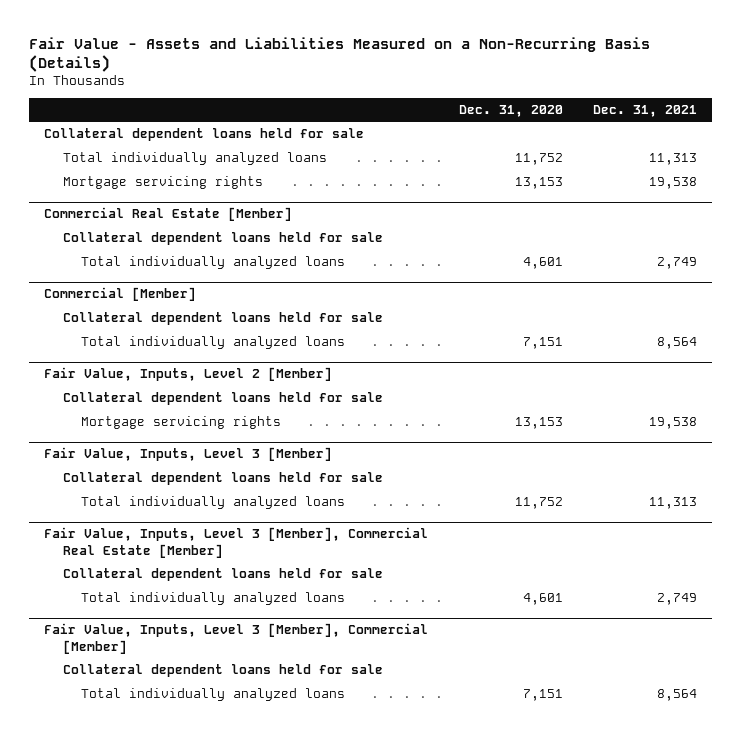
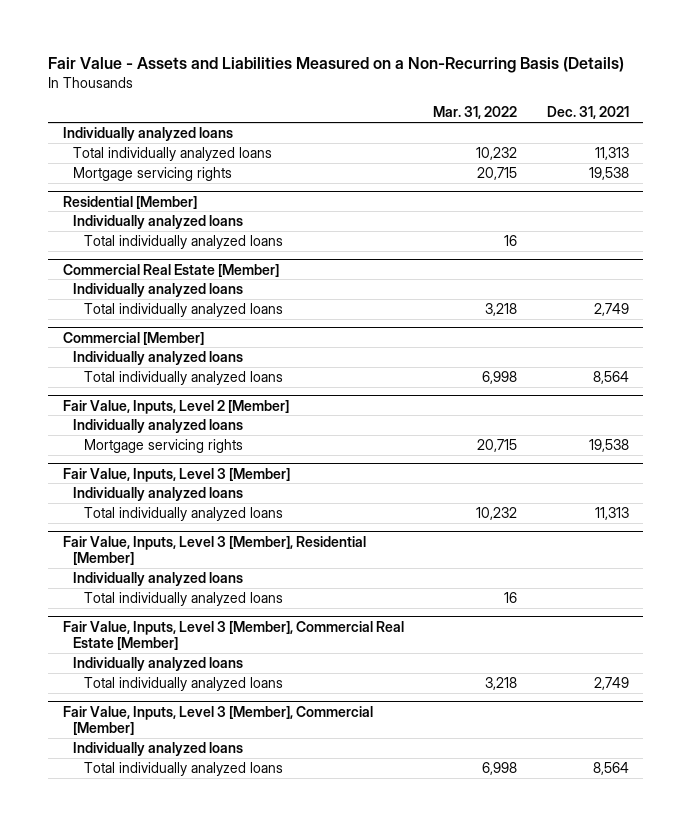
- | Dec. 31, 2020 | Dec. 31, 2021
+ | Mar. 31, 2022 | Dec. 31, 2021
- Collateral dependent loans held for sale
+ Individually analyzed loans
+ Residential [Member]
+ Individually analyzed loans
+ Total individually analyzed loans | 16 |
@ Commercial Real Estate [Member]
- Collateral dependent loans held for sale
+ Individually analyzed loans
@ Commercial [Member]
- Collateral dependent loans held for sale
+ Individually analyzed loans
@ Fair Value, Inputs, Level 2 [Member]
- Collateral dependent loans held for sale
+ Individually analyzed loans
@ Fair Value, Inputs, Level 3 [Member]
- Collateral dependent loans held for sale
+ Individually analyzed loans
+ Fair Value, Inputs, Level 3 [Member], Residential [Member]
+ Individually analyzed loans
+ Total individually analyzed loans | 16 |
@ Fair Value, Inputs, Level 3 [Member], Commercial Real Estate [Member]
- Collateral dependent loans held for sale
+ Individually analyzed loans
@ Fair Value, Inputs, Level 3 [Member], Commercial [Member]
- Collateral dependent loans held for sale
+ Individually analyzed loans

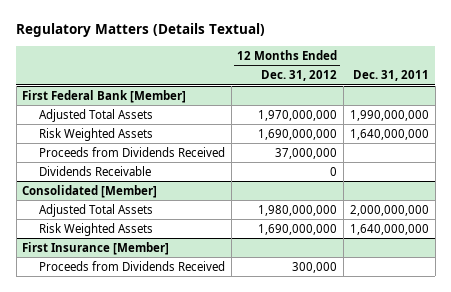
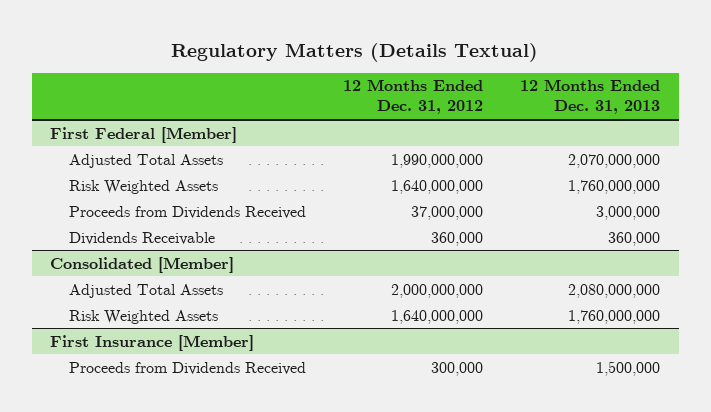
- | 12 Months Ended Dec. 31, 2012 | Dec. 31, 2011
+ | 12 Months Ended Dec. 31, 2012 | 12 Months Ended Dec. 31, 2013
- First Federal Bank [Member]
- Adjusted Total Assets | 1,970,000,000 | 1,990,000,000
- Risk Weighted Assets | 1,690,000,000 | 1,640,000,000
+ First Federal [Member]
+ Adjusted Total Assets | 1,990,000,000 | 2,070,000,000
+ Risk Weighted Assets | 1,640,000,000 | 1,760,000,000
- Dividends Receivable | 0 |
+ Dividends Receivable | 360,000 | 360,000
@ Consolidated [Member]
- Adjusted Total Assets | 1,980,000,000 | 2,000,000,000
- Risk Weighted Assets | 1,690,000,000 | 1,640,000,000
+ Adjusted Total Assets | 2,000,000,000 | 2,080,000,000
+ Risk Weighted Assets | 1,640,000,000 | 1,760,000,000

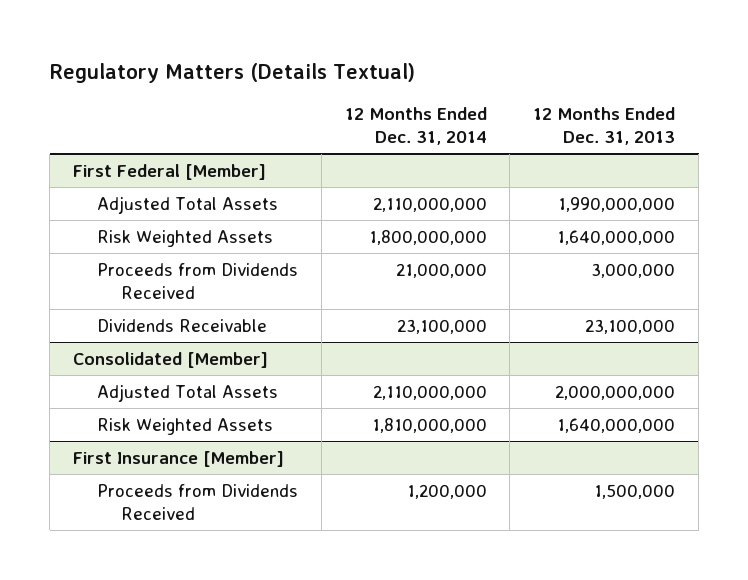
- | 12 Months Ended Dec. 31, 2012 | 12 Months Ended Dec. 31, 2013
+ | 12 Months Ended Dec. 31, 2014 | 12 Months Ended Dec. 31, 2013
@ First Federal [Member]
- Adjusted Total Assets | 1,990,000,000 | 2,070,000,000
- Risk Weighted Assets | 1,640,000,000 | 1,760,000,000
+ Adjusted Total Assets | 2,110,000,000 | 1,990,000,000
+ Risk Weighted Assets | 1,800,000,000 | 1,640,000,000
- Dividends Receivable | 360,000 | 360,000
+ Dividends Receivable | 23,100,000 | 23,100,000
@ Consolidated [Member]
- Adjusted Total Assets | 2,000,000,000 | 2,080,000,000
- Risk Weighted Assets | 1,640,000,000 | 1,760,000,000
+ Adjusted Total Assets | 2,110,000,000 | 2,000,000,000
+ Risk Weighted Assets | 1,810,000,000 | 1,640,000,000

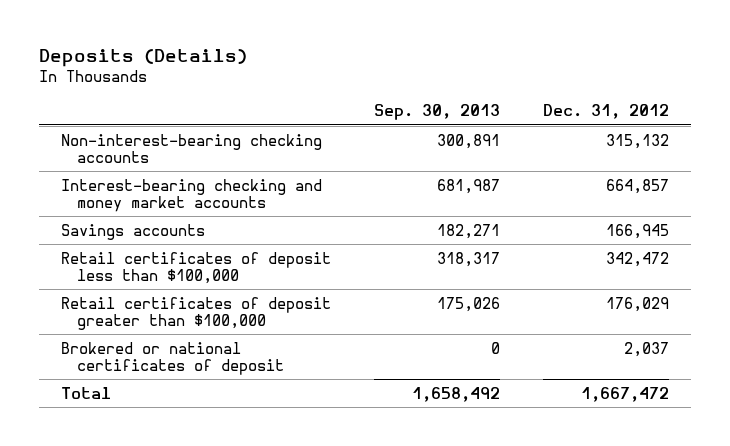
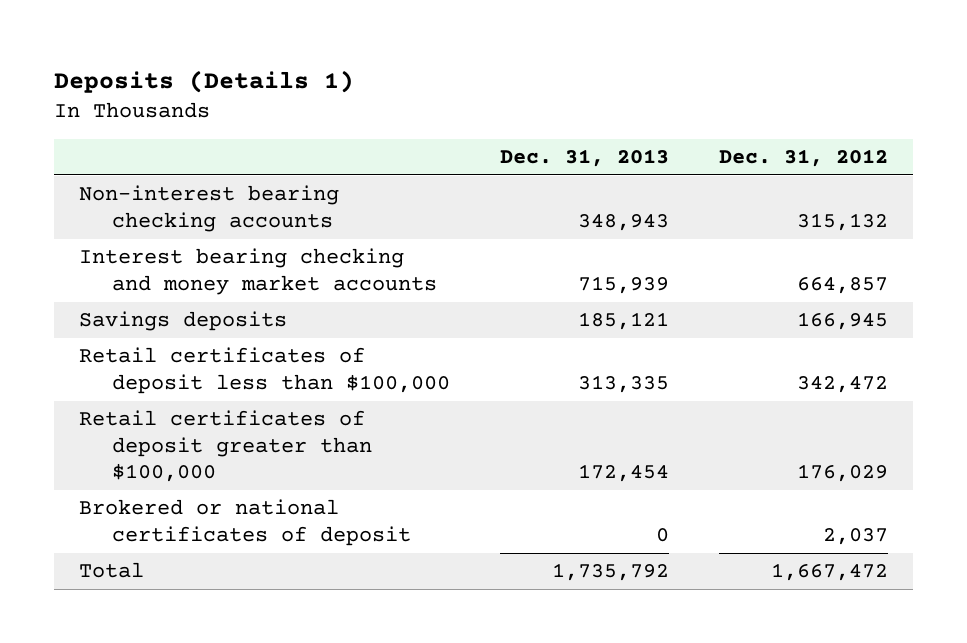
- Deposits (Details)
+ Deposits (Details 1)
- | Sep. 30, 2013 | Dec. 31, 2012
+ | Dec. 31, 2013 | Dec. 31, 2012
- Non-interest-bearing checking accounts | 300,891 | 315,132
- Interest-bearing checking and money market accounts | 681,987 | 664,857
- Savings accounts | 182,271 | 166,945
+ Non-interest bearing checking accounts | 348,943 | 315,132
+ Interest bearing checking and money market accounts | 715,939 | 664,857
+ Savings deposits | 185,121 | 166,945

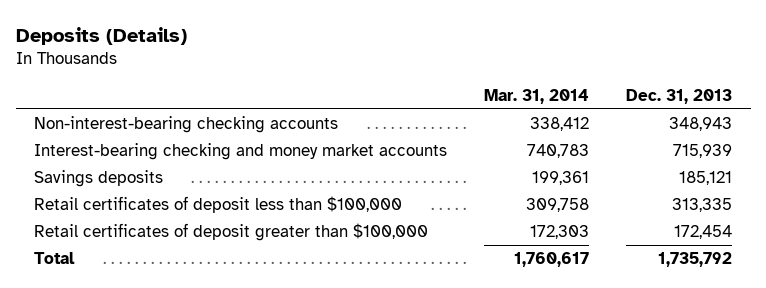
- Deposits (Details 1)
+ Deposits (Details)
- | Dec. 31, 2013 | Dec. 31, 2012
+ | Mar. 31, 2014 | Dec. 31, 2013
- Non-interest bearing checking accounts | 348,943 | 315,132
- Interest bearing checking and money market accounts | 715,939 | 664,857
+ Non-interest-bearing checking accounts | 338,412 | 348,943
+ Interest-bearing checking and money market accounts | 740,783 | 715,939
- Brokered or national certificates of deposit | 0 | 2,037

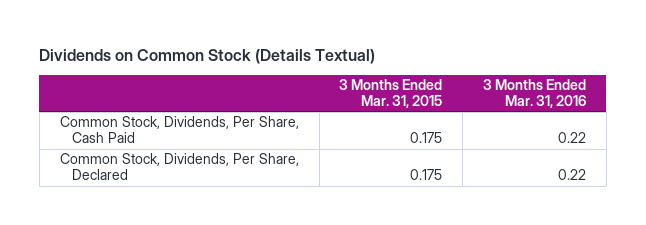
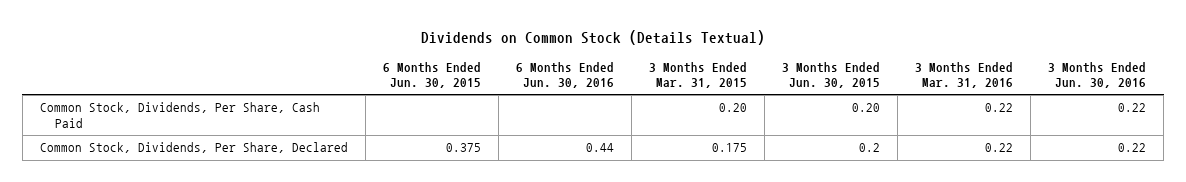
- | 3 Months Ended Mar. 31, 2015 | 3 Months Ended Mar. 31, 2016
+ | 6 Months Ended Jun. 30, 2015 | 6 Months Ended Jun. 30, 2016 | 3 Months Ended Mar. 31, 2015 | 3 Months Ended Jun. 30, 2015 | 3 Months Ended Mar. 31, 2016 | 3 Months Ended Jun. 30, 2016
- Common Stock, Dividends, Per Share, Cash Paid | 0.175 | 0.22
+ Common Stock, Dividends, Per Share, Cash Paid | | | 0.20 | 0.20 | 0.22 | 0.22

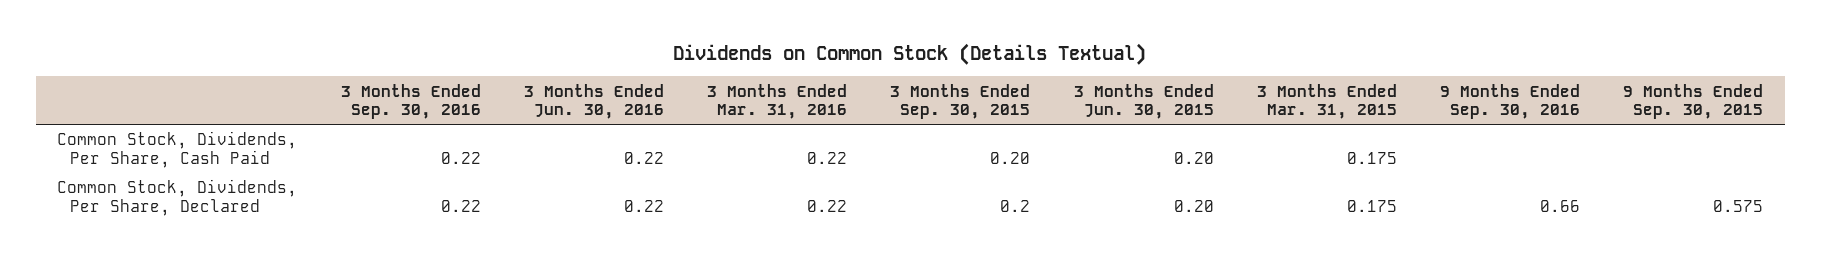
- | 6 Months Ended Jun. 30, 2015 | 6 Months Ended Jun. 30, 2016 | 3 Months Ended Mar. 31, 2015 | 3 Months Ended Jun. 30, 2015 | 3 Months Ended Mar. 31, 2016 | 3 Months Ended Jun. 30, 2016
+ | 3 Months Ended Sep. 30, 2016 | 3 Months Ended Jun. 30, 2016 | 3 Months Ended Mar. 31, 2016 | 3 Months Ended Sep. 30, 2015 | 3 Months Ended Jun. 30, 2015 | 3 Months Ended Mar. 31, 2015 | 9 Months Ended Sep. 30, 2016 | 9 Months Ended Sep. 30, 2015
- Common Stock, Dividends, Per Share, Cash Paid | | | 0.20 | 0.20 | 0.22 | 0.22
- Common Stock, Dividends, Per Share, Declared | 0.375 | 0.44 | 0.175 | 0.2 | 0.22 | 0.22
+ Common Stock, Dividends, Per Share, Cash Paid | 0.22 | 0.22 | 0.22 | 0.20 | 0.20 | 0.175 | |
+ Common Stock, Dividends, Per Share, Declared | 0.22 | 0.22 | 0.22 | 0.2 | 0.20 | 0.175 | 0.66 | 0.575

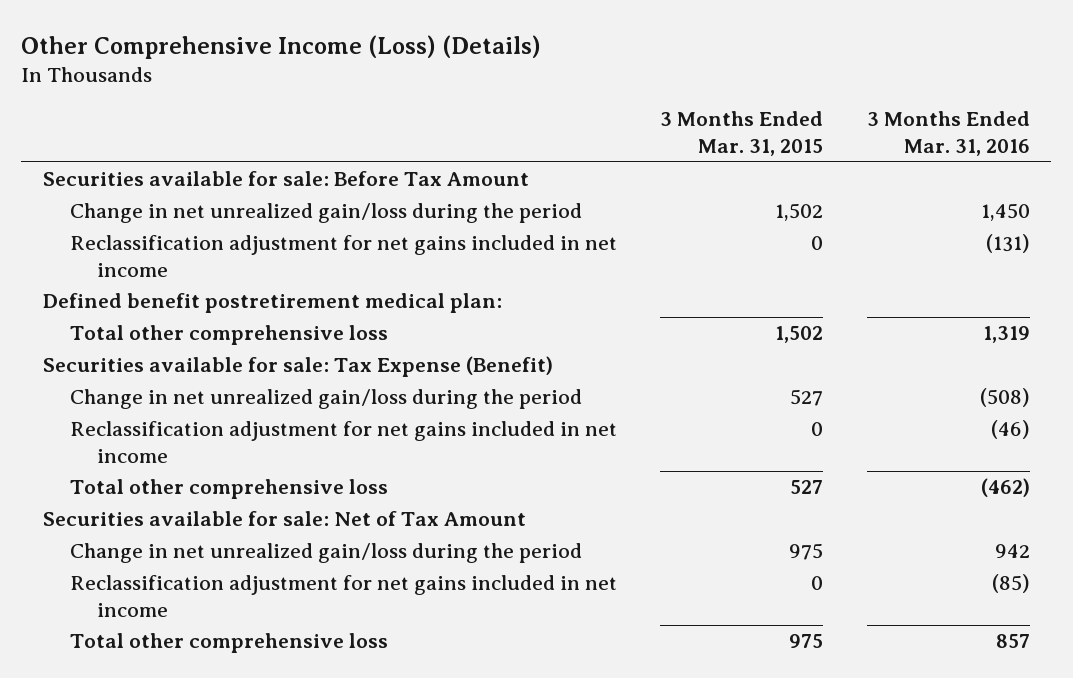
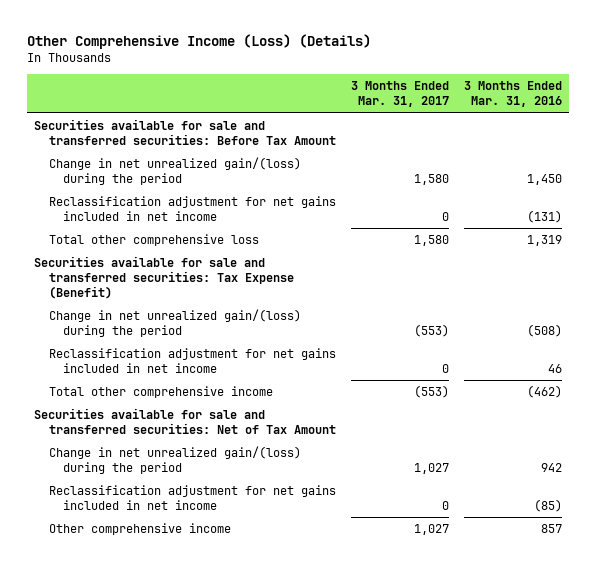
- | 3 Months Ended Mar. 31, 2015 | 3 Months Ended Mar. 31, 2016
+ | 3 Months Ended Mar. 31, 2017 | 3 Months Ended Mar. 31, 2016
- Securities available for sale: Before Tax Amount
- Change in net unrealized gain/loss during the period | 1,502 | 1,450
+ Securities available for sale and transferred securities: Before Tax Amount
+ Change in net unrealized gain/(loss) during the period | 1,580 | 1,450
- Defined benefit postretirement medical plan:
- Securities available for sale: Tax Expense (Benefit)
- Change in net unrealized gain/loss during the period | 527 | (508)
- Reclassification adjustment for net gains included in net income | 0 | (46)
- Total other comprehensive loss | 527 | (462)
- Securities available for sale: Net of Tax Amount
- Change in net unrealized gain/loss during the period | 975 | 942
+ Securities available for sale and transferred securities: Tax Expense (Benefit)
+ Change in net unrealized gain/(loss) during the period | (553) | (508)
+ Reclassification adjustment for net gains included in net income | 0 | 46
+ Total other comprehensive income | (553) | (462)
+ Securities available for sale and transferred securities: Net of Tax Amount
+ Change in net unrealized gain/(loss) during the period | 1,027 | 942
- Total other comprehensive loss | 975 | 857
+ Other comprehensive income | 1,027 | 857

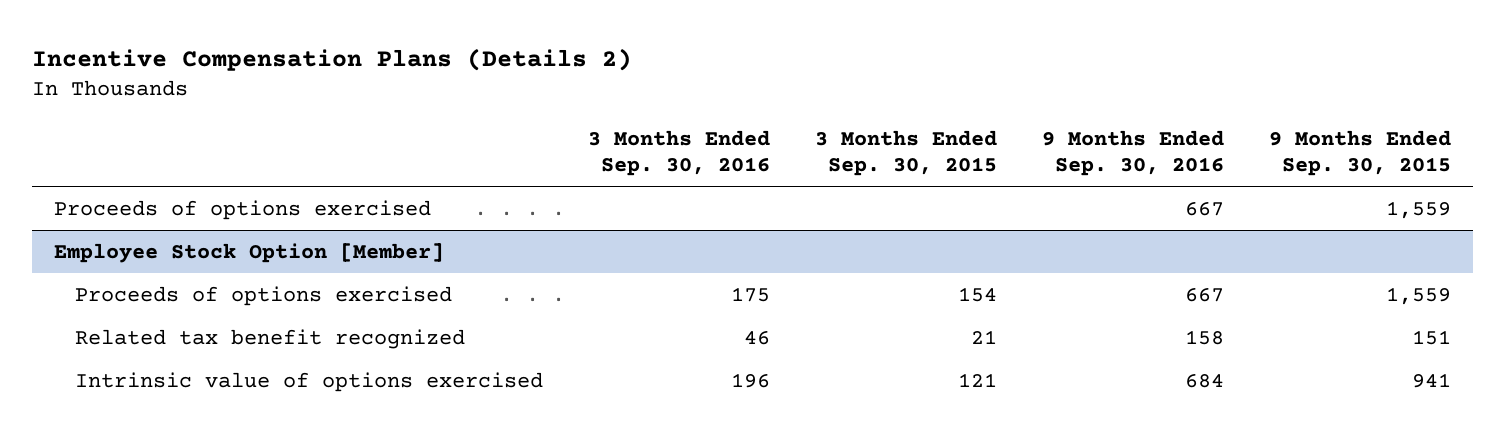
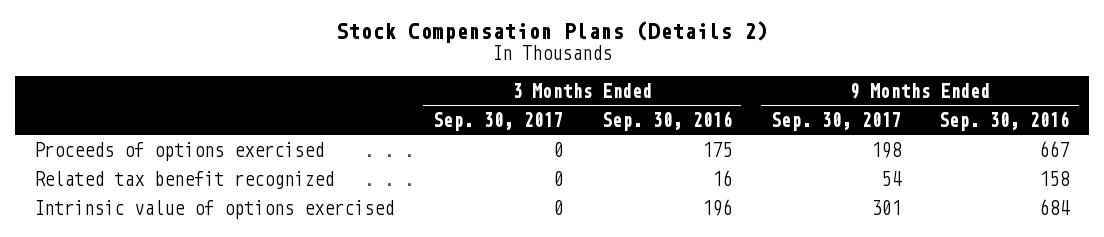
- Incentive Compensation Plans (Details 2)
+ Stock Compensation Plans (Details 2)
- | 3 Months Ended Sep. 30, 2016 | 3 Months Ended Sep. 30, 2015 | 9 Months Ended Sep. 30, 2016 | 9 Months Ended Sep. 30, 2015
+ | 3 Months Ended Sep. 30, 2017 | 3 Months Ended Sep. 30, 2016 | 9 Months Ended Sep. 30, 2017 | 9 Months Ended Sep. 30, 2016
- Proceeds of options exercised | | | 667 | 1,559
- Employee Stock Option [Member]
- Related tax benefit recognized | 46 | 21 | 158 | 151
+ Related tax benefit recognized | 0 | 16 | 54 | 158

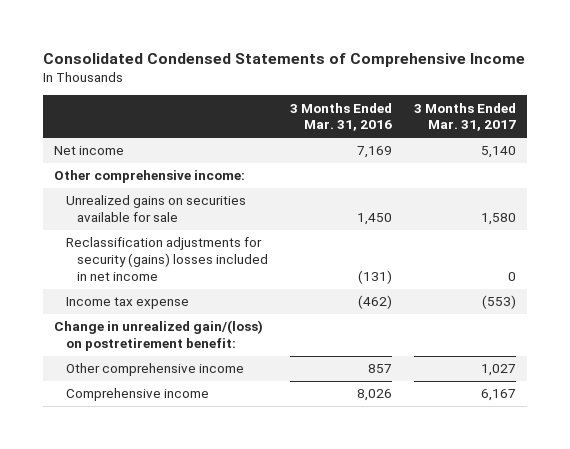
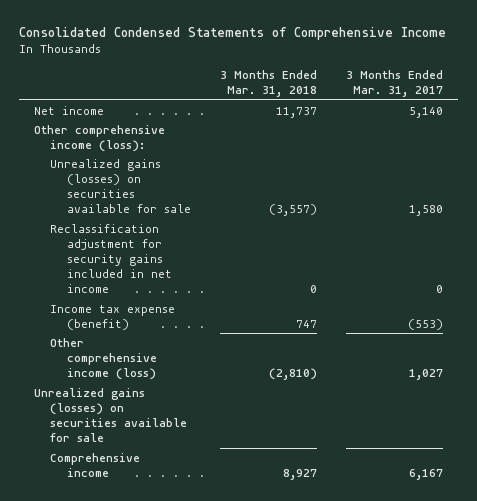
- | 3 Months Ended Mar. 31, 2016 | 3 Months Ended Mar. 31, 2017
+ | 3 Months Ended Mar. 31, 2018 | 3 Months Ended Mar. 31, 2017
- Other comprehensive income:
- Unrealized gains on securities available for sale | 1,450 | 1,580
- Reclassification adjustments for security (gains) losses included in net income | (131) | 0
- Income tax expense | (462) | (553)
- Change in unrealized gain/(loss) on postretirement benefit:
- Other comprehensive income | 857 | 1,027
+ Other comprehensive income (loss):
+ Unrealized gains (losses) on securities available for sale | (3,557) | 1,580
+ Reclassification adjustment for security gains included in net income | 0 | 0
+ Income tax expense (benefit) | 747 | (553)
+ Other comprehensive income (loss) | (2,810) | 1,027
+ Unrealized gains (losses) on securities available for sale

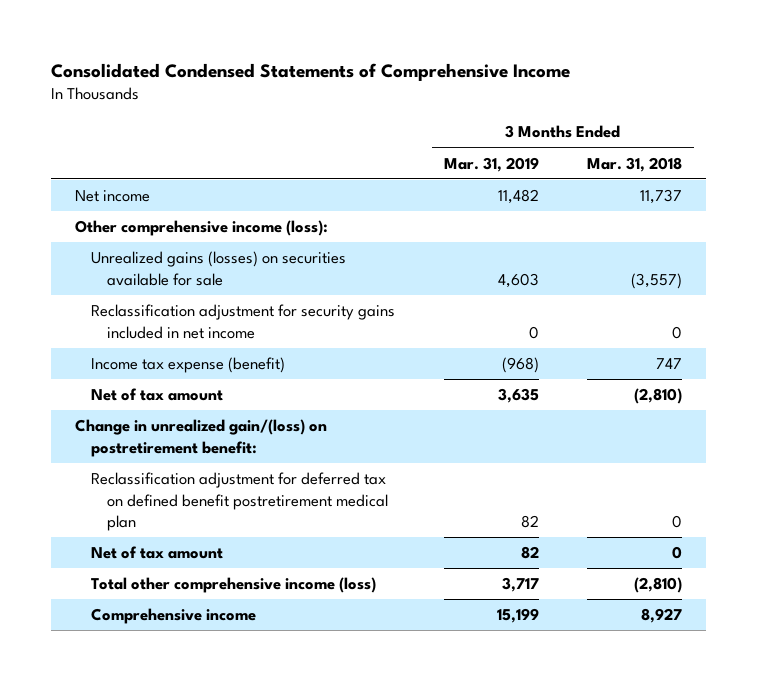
- | 3 Months Ended Mar. 31, 2018 | 3 Months Ended Mar. 31, 2017
+ | 3 Months Ended Mar. 31, 2019 | 3 Months Ended Mar. 31, 2018
- Other comprehensive income (loss) | (2,810) | 1,027
- Unrealized gains (losses) on securities available for sale
+ Net of tax amount | 3,635 | (2,810)
+ Change in unrealized gain/(loss) on postretirement benefit:
+ Reclassification adjustment for deferred tax on defined benefit postretirement medical plan | 82 | 0
+ Net of tax amount | 82 | 0
+ Total other comprehensive income (loss) | 3,717 | (2,810)

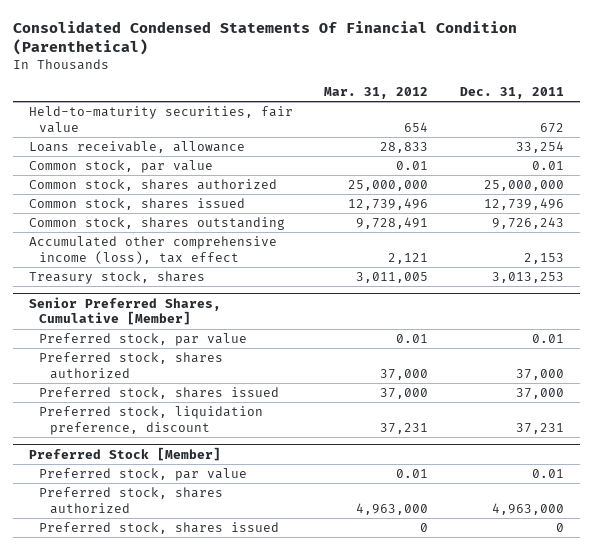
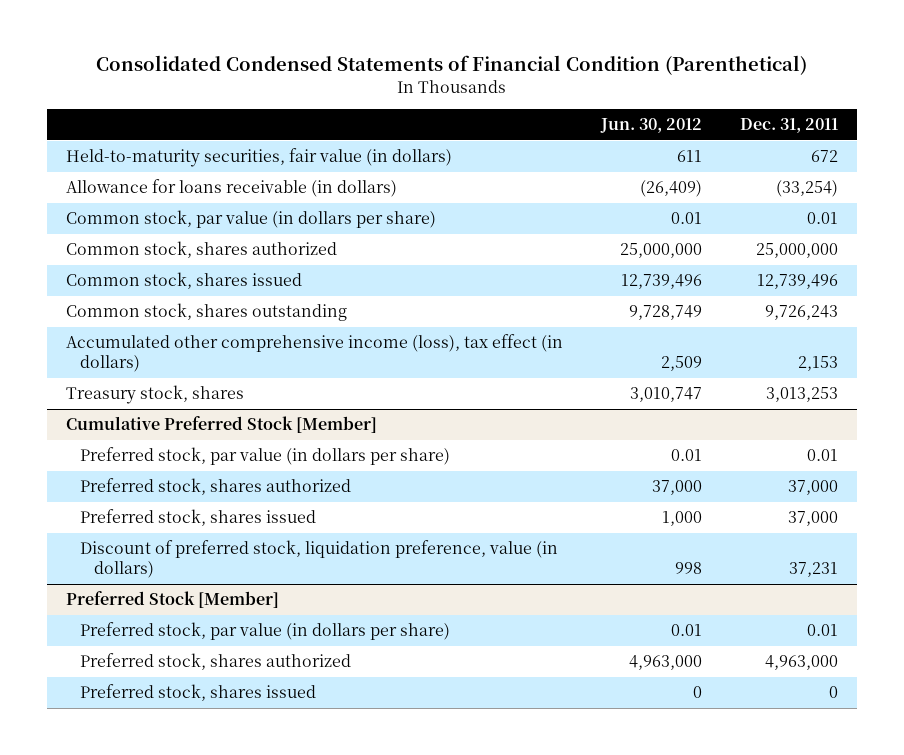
- Consolidated Condensed Statements Of Financial Condition (Parenthetical)
+ Consolidated Condensed Statements of Financial Condition (Parenthetical)
- | Mar. 31, 2012 | Dec. 31, 2011
+ | Jun. 30, 2012 | Dec. 31, 2011
- Held-to-maturity securities, fair value | 654 | 672
- Loans receivable, allowance | 28,833 | 33,254
- Common stock, par value | 0.01 | 0.01
+ Held-to-maturity securities, fair value (in dollars) | 611 | 672
+ Allowance for loans receivable (in dollars) | (26,409) | (33,254)
+ Common stock, par value (in dollars per share) | 0.01 | 0.01
- Accumulated other comprehensive income (loss), tax effect | 2,121 | 2,153
+ Accumulated other comprehensive income (loss), tax effect (in dollars) | 2,509 | 2,153
- Senior Preferred Shares, Cumulative [Member]
- Preferred stock, par value | 0.01 | 0.01
+ Cumulative Preferred Stock [Member]
+ Preferred stock, par value (in dollars per share) | 0.01 | 0.01
- Preferred stock, liquidation preference, discount | 37,231 | 37,231
+ Discount of preferred stock, liquidation preference, value (in dollars) | 998 | 37,231
@ Preferred Stock [Member]
- Preferred stock, par value | 0.01 | 0.01
+ Preferred stock, par value (in dollars per share) | 0.01 | 0.01

